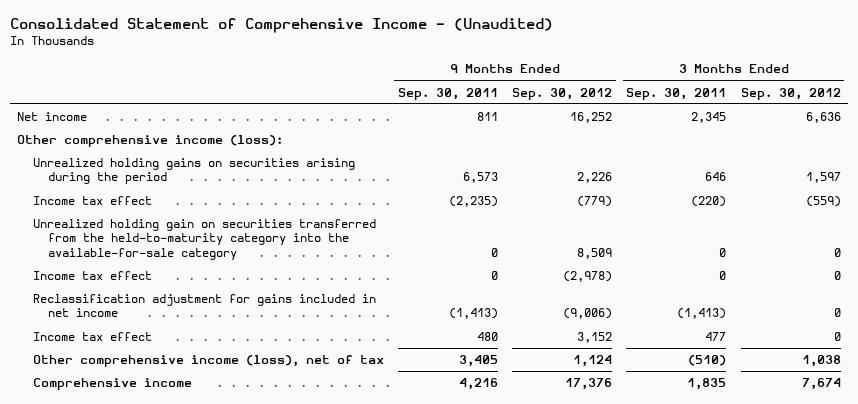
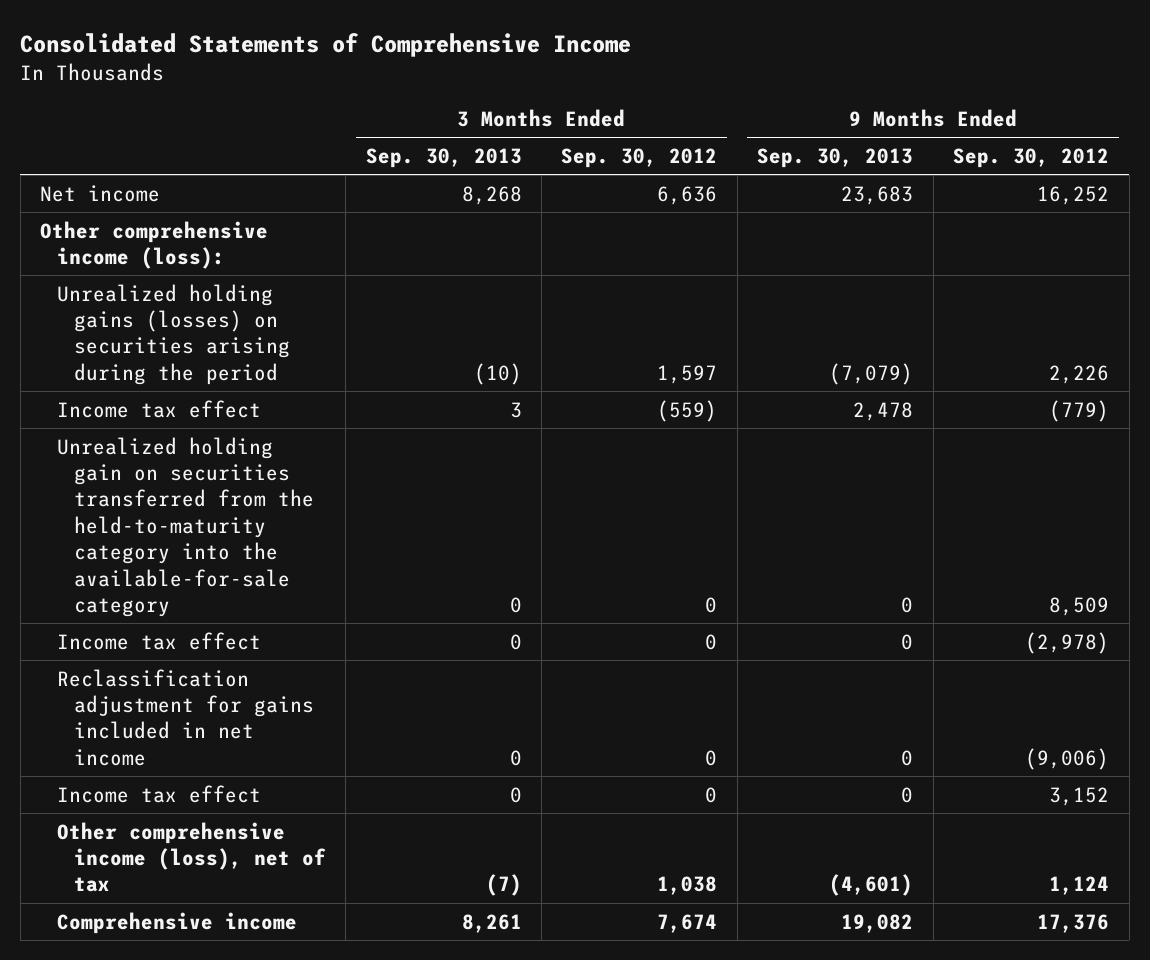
- Consolidated Statement of Comprehensive Income - (Unaudited)
+ Consolidated Statements of Comprehensive Income
- | 9 Months Ended Sep. 30, 2011 | 9 Months Ended Sep. 30, 2012 | 3 Months Ended Sep. 30, 2011 | 3 Months Ended Sep. 30, 2012
+ | 3 Months Ended Sep. 30, 2013 | 3 Months Ended Sep. 30, 2012 | 9 Months Ended Sep. 30, 2013 | 9 Months Ended Sep. 30, 2012
- Unrealized holding gains on securities arising during the period | 6,573 | 2,226 | 646 | 1,597
+ Unrealized holding gains (losses) on securities arising during the period | (10) | 1,597 | (7,079) | 2,226

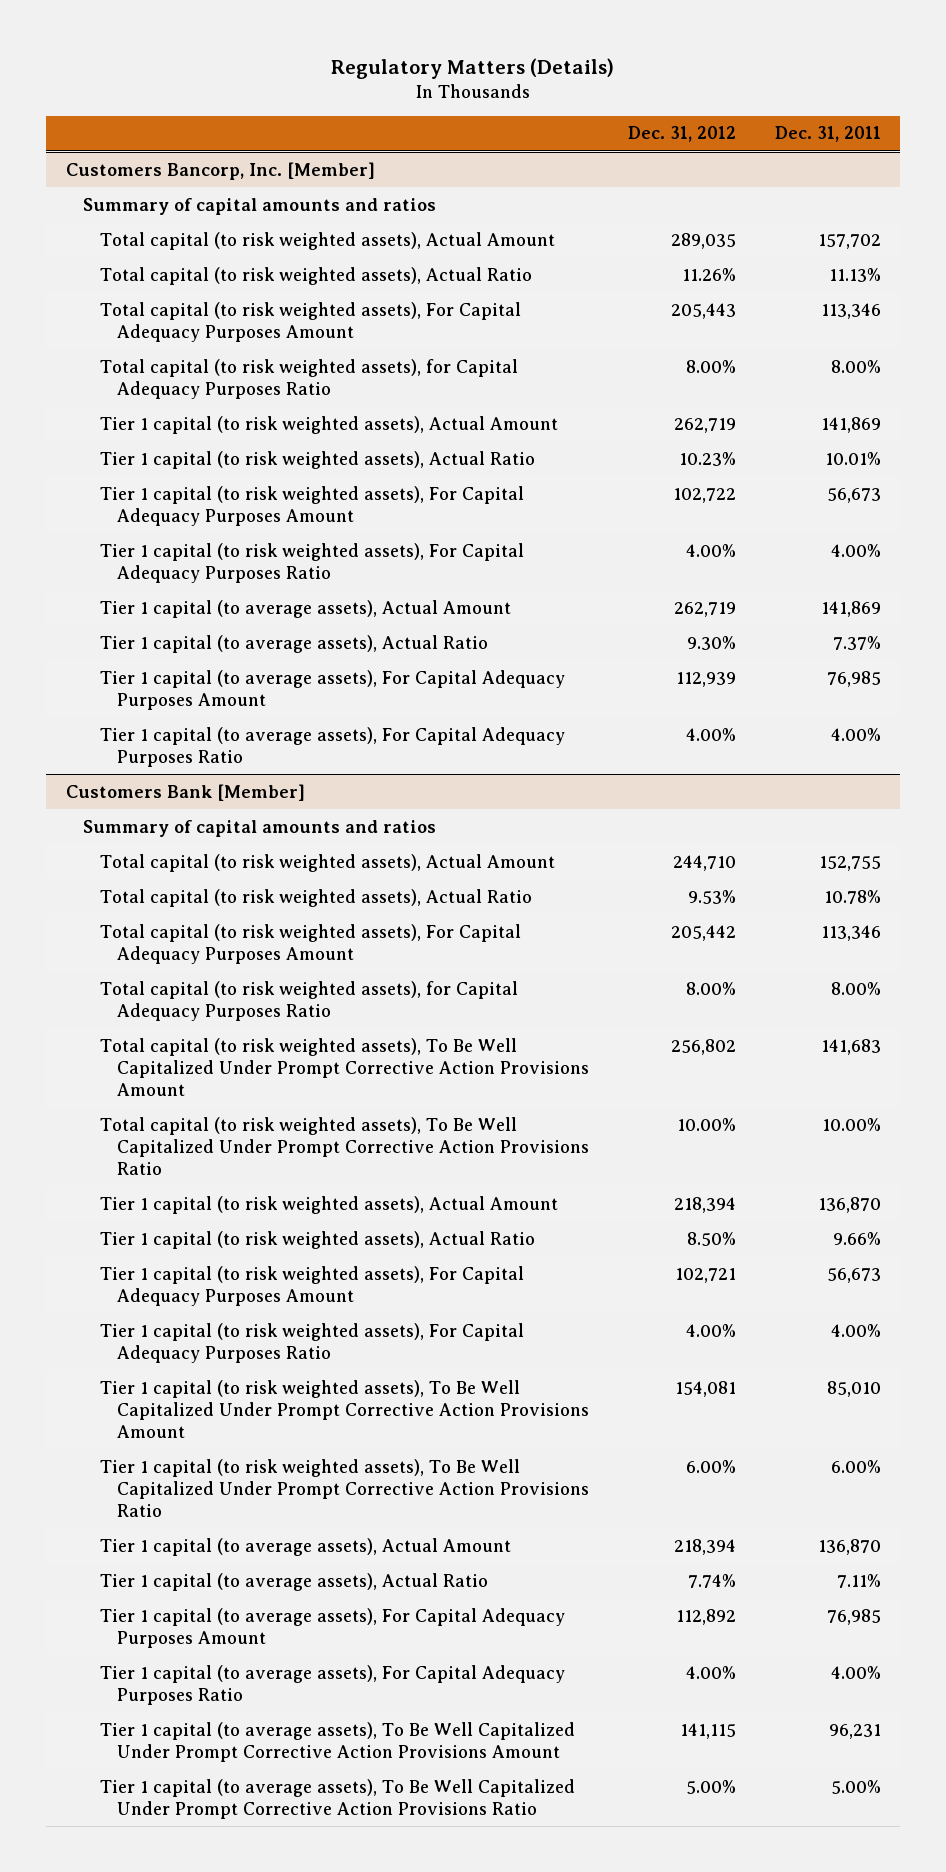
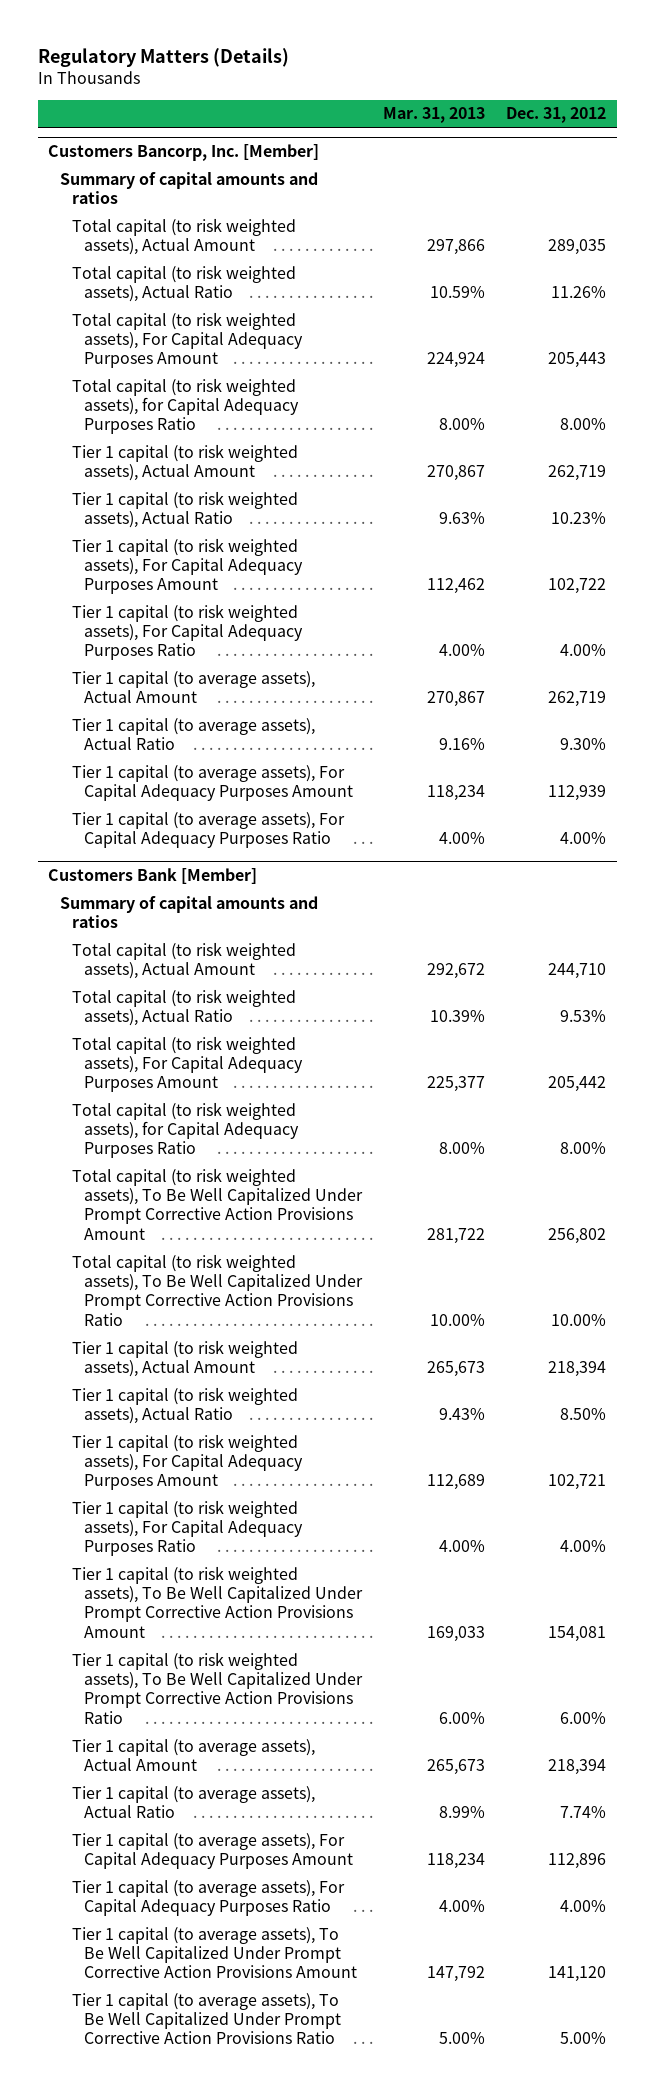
- | Dec. 31, 2012 | Dec. 31, 2011
+ | Mar. 31, 2013 | Dec. 31, 2012
@ Customers Bank [Member]
- Tier 1 capital (to average assets), For Capital Adequacy Purposes Amount | 112,892 | 76,985
+ Tier 1 capital (to average assets), For Capital Adequacy Purposes Amount | 118,234 | 112,896
- Tier 1 capital (to average assets), To Be Well Capitalized Under Prompt Corrective Action Provisions Amount | 141,115 | 96,231
+ Tier 1 capital (to average assets), To Be Well Capitalized Under Prompt Corrective Action Provisions Amount | 147,792 | 141,120

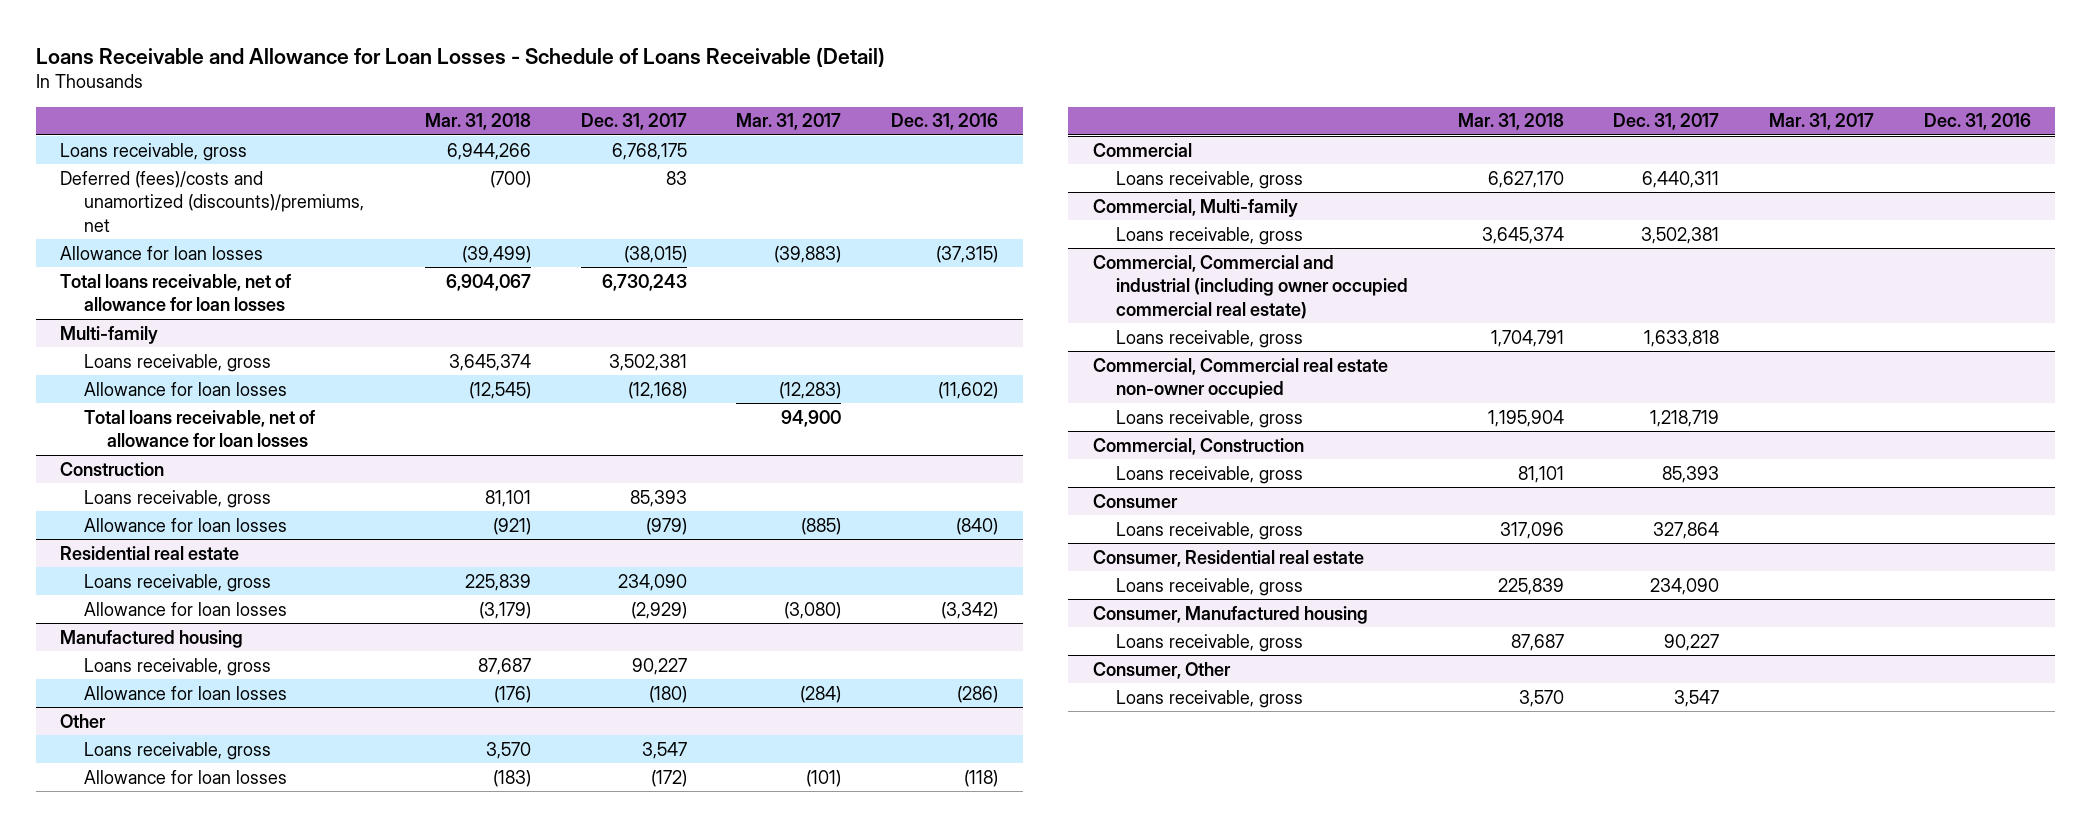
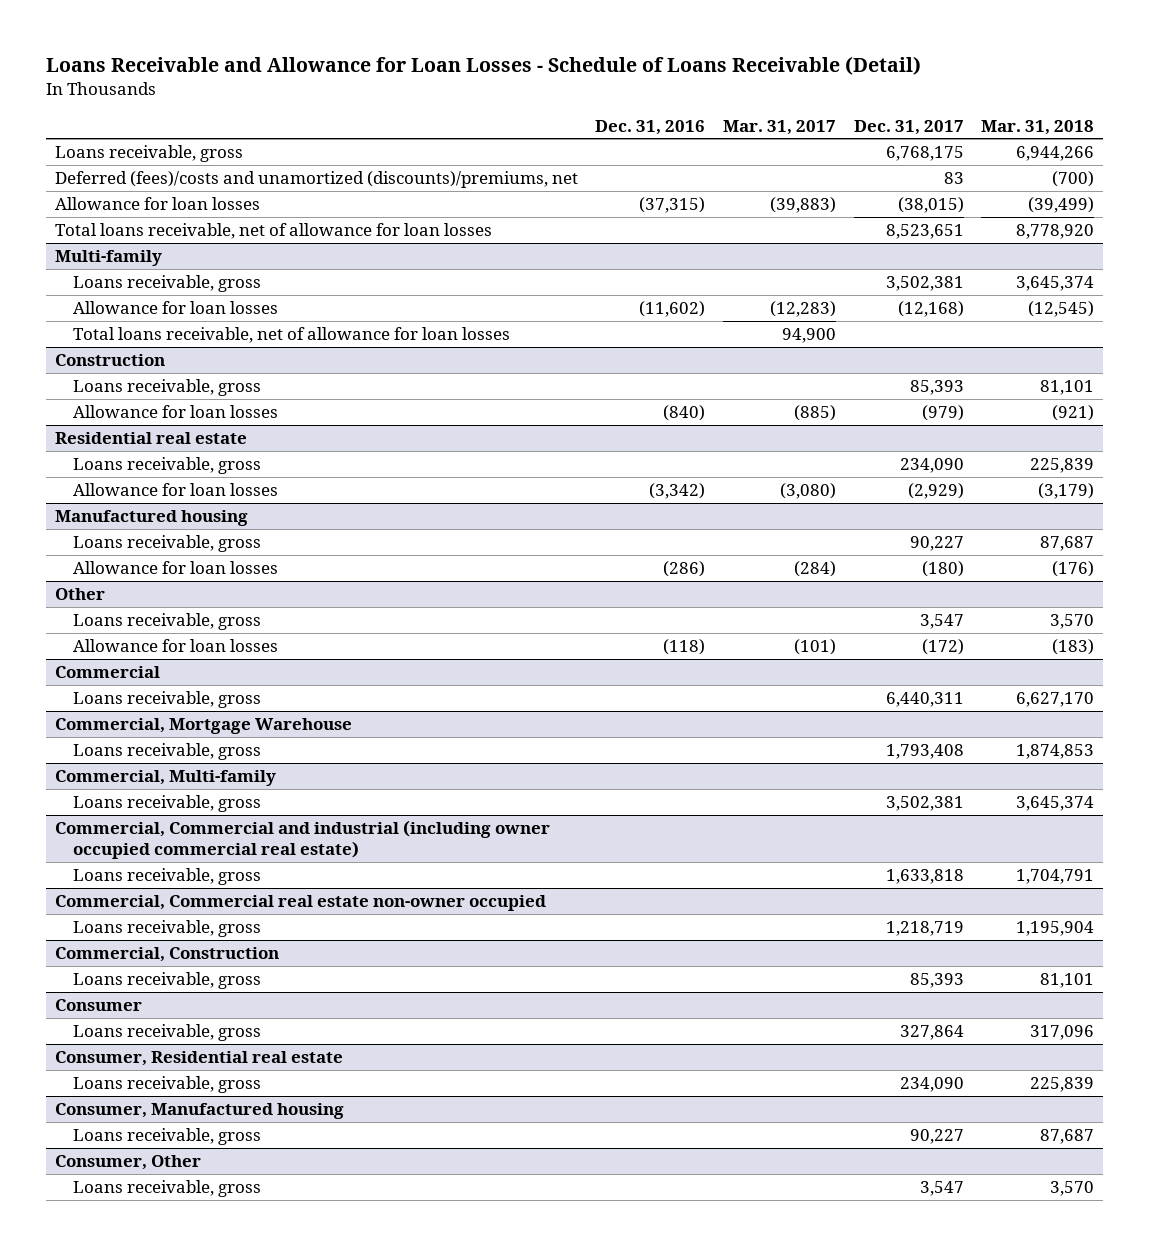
- | Mar. 31, 2018 | Dec. 31, 2017 | Mar. 31, 2017 | Dec. 31, 2016
+ | Dec. 31, 2016 | Mar. 31, 2017 | Dec. 31, 2017 | Mar. 31, 2018
- Total loans receivable, net of allowance for loan losses | 6,904,067 | 6,730,243 | |
+ Total loans receivable, net of allowance for loan losses | | | 8,523,651 | 8,778,920
+ Commercial, Mortgage Warehouse
+ Loans receivable, gross | | | 1,793,408 | 1,874,853

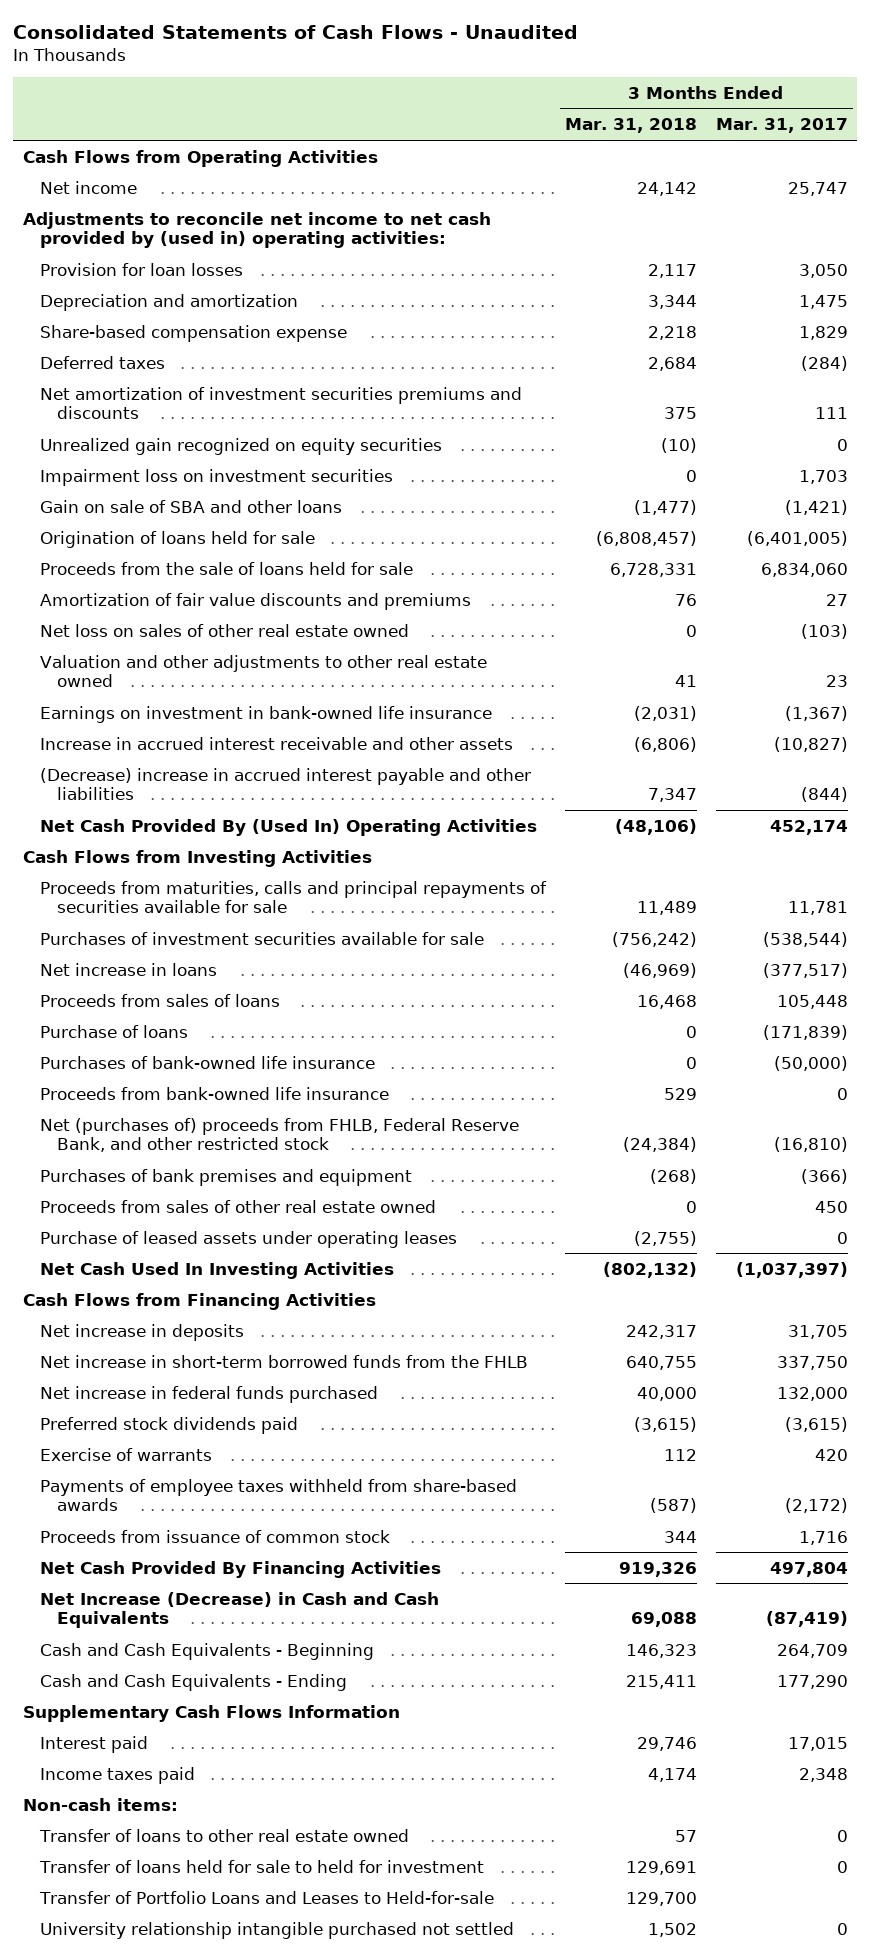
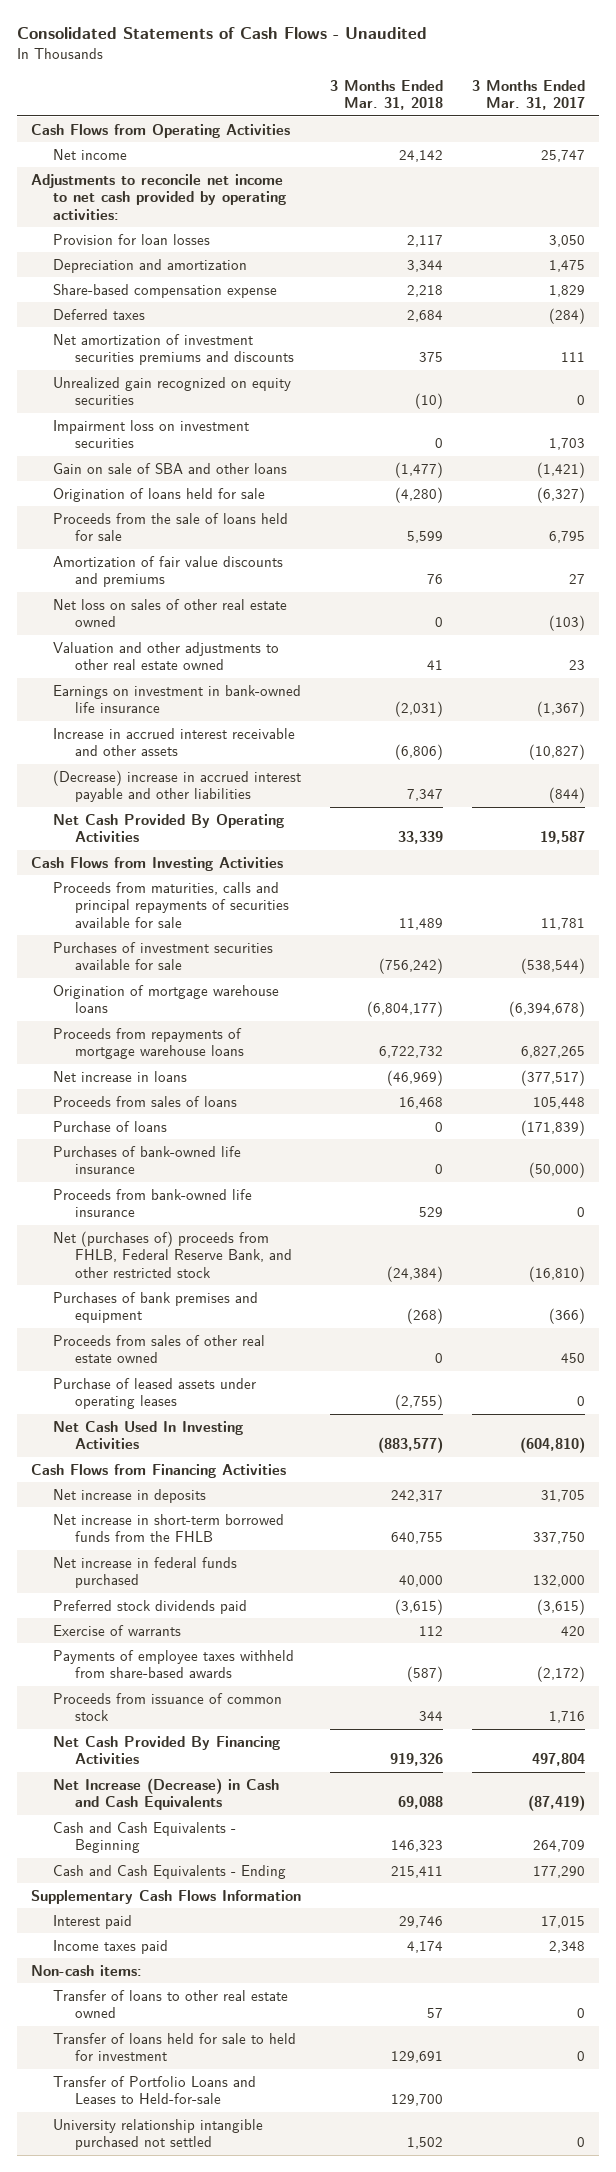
- Adjustments to reconcile net income to net cash provided by (used in) operating activities:
+ Adjustments to reconcile net income to net cash provided by operating activities:
- Origination of loans held for sale | (6,808,457) | (6,401,005)
- Proceeds from the sale of loans held for sale | 6,728,331 | 6,834,060
+ Origination of loans held for sale | (4,280) | (6,327)
+ Proceeds from the sale of loans held for sale | 5,599 | 6,795
- Net Cash Provided By (Used In) Operating Activities | (48,106) | 452,174
+ Net Cash Provided By Operating Activities | 33,339 | 19,587
+ Origination of mortgage warehouse loans | (6,804,177) | (6,394,678)
+ Proceeds from repayments of mortgage warehouse loans | 6,722,732 | 6,827,265
- Net Cash Used In Investing Activities | (802,132) | (1,037,397)
+ Net Cash Used In Investing Activities | (883,577) | (604,810)

